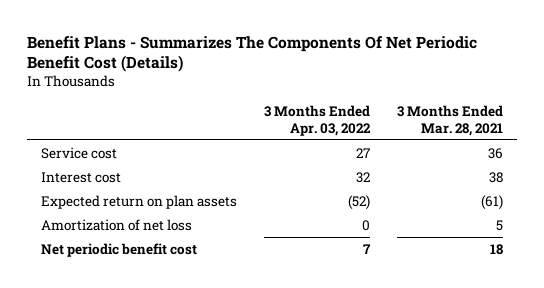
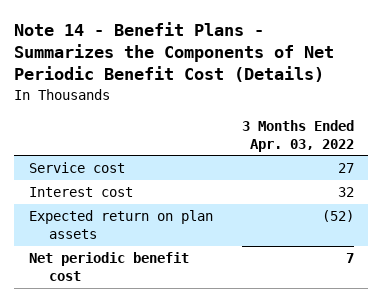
- Benefit Plans - Summarizes The Components Of Net Periodic Benefit Cost (Details)
+ Note 14 - Benefit Plans - Summarizes the Components of Net Periodic Benefit Cost (Details)
- | 3 Months Ended Apr. 03, 2022 | 3 Months Ended Mar. 28, 2021
+ | 3 Months Ended Apr. 03, 2022
- Amortization of net loss | 0 | 5

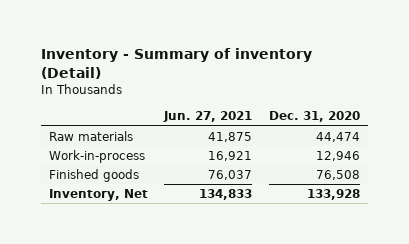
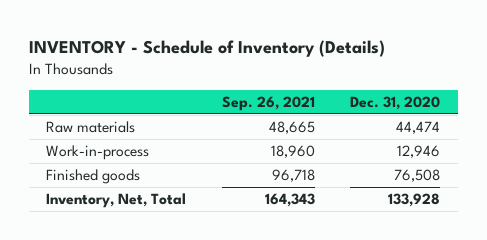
- Inventory - Summary of inventory (Detail)
+ INVENTORY - Schedule of Inventory (Details)
- | Jun. 27, 2021 | Dec. 31, 2020
+ | Sep. 26, 2021 | Dec. 31, 2020
- Inventory, Net | 134,833 | 133,928
+ Inventory, Net, Total | 164,343 | 133,928

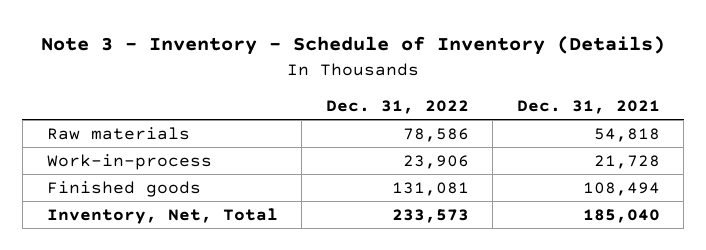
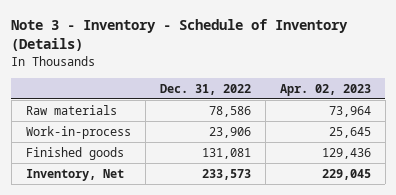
- | Dec. 31, 2022 | Dec. 31, 2021
+ | Dec. 31, 2022 | Apr. 02, 2023
- Inventory, Net, Total | 233,573 | 185,040
+ Inventory, Net | 233,573 | 229,045

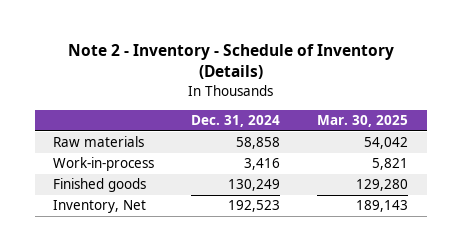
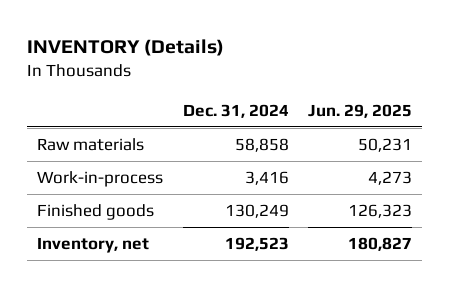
- Note 2 - Inventory - Schedule of Inventory (Details)
+ INVENTORY (Details)
- | Dec. 31, 2024 | Mar. 30, 2025
+ | Dec. 31, 2024 | Jun. 29, 2025
- Inventory, Net | 192,523 | 189,143
+ Inventory, net | 192,523 | 180,827

